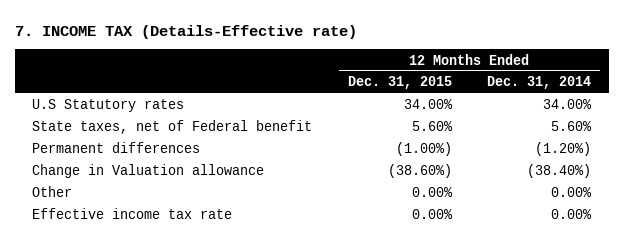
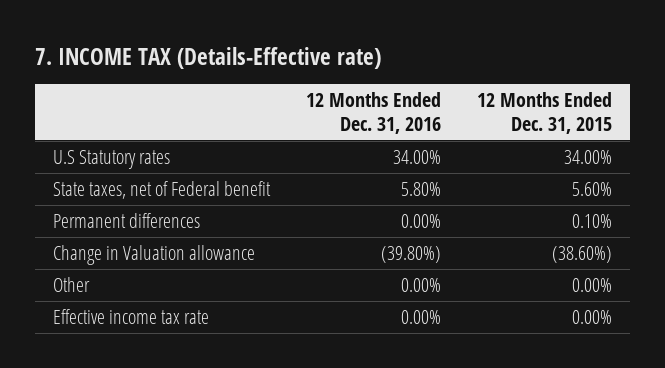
- | 12 Months Ended Dec. 31, 2015 | 12 Months Ended Dec. 31, 2014
+ | 12 Months Ended Dec. 31, 2016 | 12 Months Ended Dec. 31, 2015
- Permanent differences | (1.00%) | (1.20%)
+ Permanent differences | 0.00% | 0.10%

